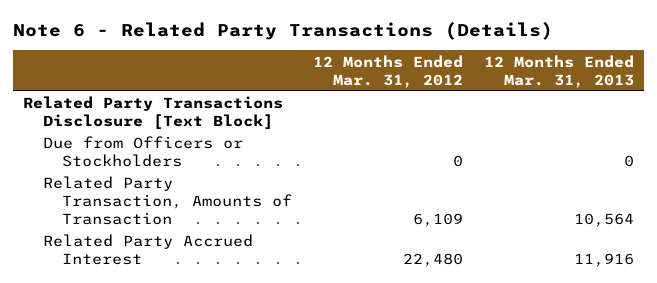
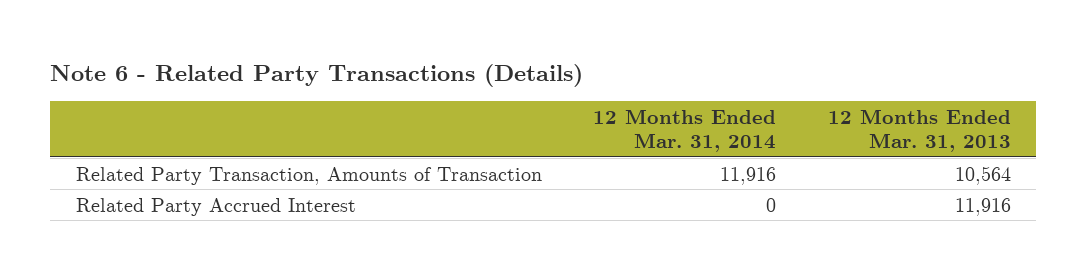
- | 12 Months Ended Mar. 31, 2012 | 12 Months Ended Mar. 31, 2013
+ | 12 Months Ended Mar. 31, 2014 | 12 Months Ended Mar. 31, 2013
- Related Party Transactions Disclosure [Text Block]
- Due from Officers or Stockholders | 0 | 0

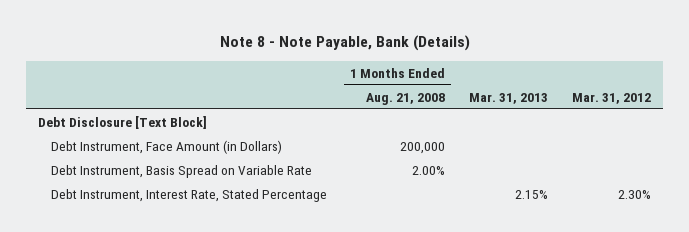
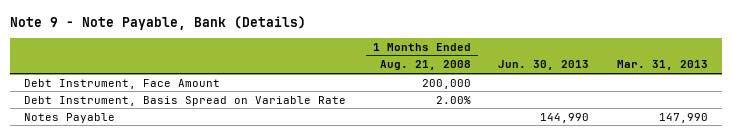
- Note 8 - Note Payable, Bank (Details)
+ Note 9 - Note Payable, Bank (Details)
- | 1 Months Ended Aug. 21, 2008 | Mar. 31, 2013 | Mar. 31, 2012
+ | 1 Months Ended Aug. 21, 2008 | Jun. 30, 2013 | Mar. 31, 2013
- Debt Disclosure [Text Block]
- Debt Instrument, Face Amount (in Dollars) | 200,000 | |
+ Debt Instrument, Face Amount | 200,000 | |
- Debt Instrument, Interest Rate, Stated Percentage | | 2.15% | 2.30%
+ Notes Payable | | 144,990 | 147,990

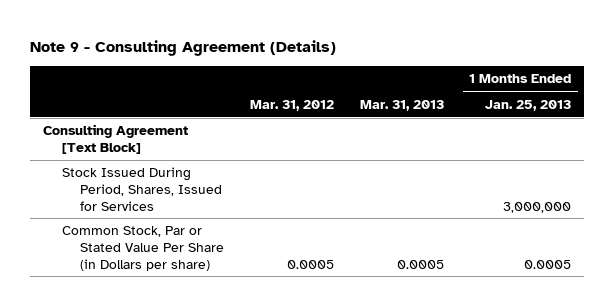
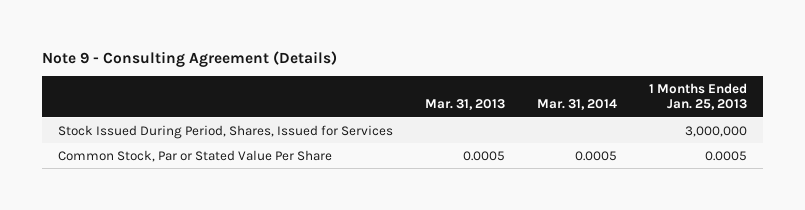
- | Mar. 31, 2012 | Mar. 31, 2013 | 1 Months Ended Jan. 25, 2013
+ | Mar. 31, 2013 | Mar. 31, 2014 | 1 Months Ended Jan. 25, 2013
- Consulting Agreement [Text Block]
- Common Stock, Par or Stated Value Per Share (in Dollars per share) | 0.0005 | 0.0005 | 0.0005
+ Common Stock, Par or Stated Value Per Share | 0.0005 | 0.0005 | 0.0005

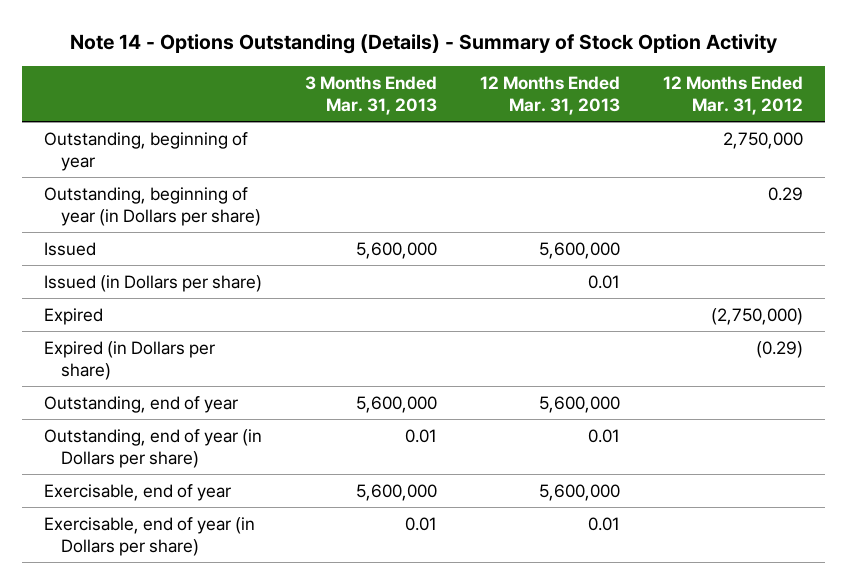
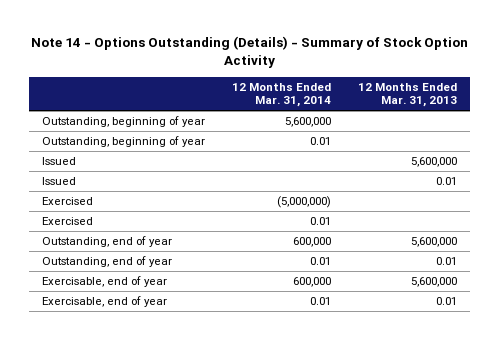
- | 3 Months Ended Mar. 31, 2013 | 12 Months Ended Mar. 31, 2013 | 12 Months Ended Mar. 31, 2012
+ | 12 Months Ended Mar. 31, 2014 | 12 Months Ended Mar. 31, 2013
- Outstanding, beginning of year (in Dollars per share) | | | 0.29
+ Outstanding, beginning of year | 0.01 |
- Issued (in Dollars per share) | | 0.01 |
- Expired | | | (2,750,000)
- Expired (in Dollars per share) | | | (0.29)
+ Issued | | 0.01
+ Exercised | (5,000,000) |
+ Exercised | 0.01 |
- Outstanding, end of year (in Dollars per share) | 0.01 | 0.01 |
+ Outstanding, end of year | 0.01 | 0.01
- Exercisable, end of year (in Dollars per share) | 0.01 | 0.01 |
+ Exercisable, end of year | 0.01 | 0.01

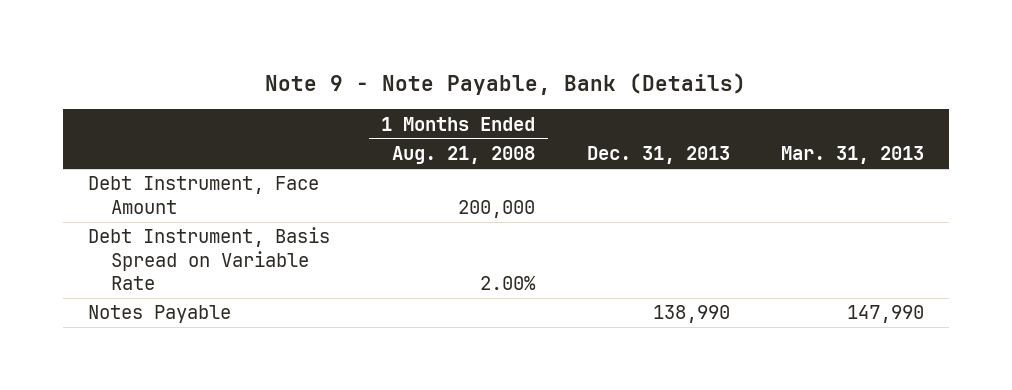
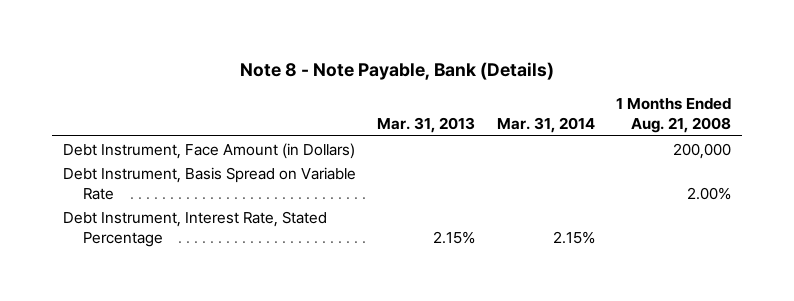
- Note 9 - Note Payable, Bank (Details)
+ Note 8 - Note Payable, Bank (Details)
- | 1 Months Ended Aug. 21, 2008 | Dec. 31, 2013 | Mar. 31, 2013
+ | Mar. 31, 2013 | Mar. 31, 2014 | 1 Months Ended Aug. 21, 2008
- Debt Instrument, Face Amount | 200,000 | |
+ Debt Instrument, Face Amount (in Dollars) | | | 200,000
- Notes Payable | | 138,990 | 147,990
+ Debt Instrument, Interest Rate, Stated Percentage | 2.15% | 2.15% |

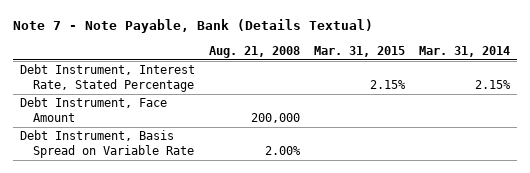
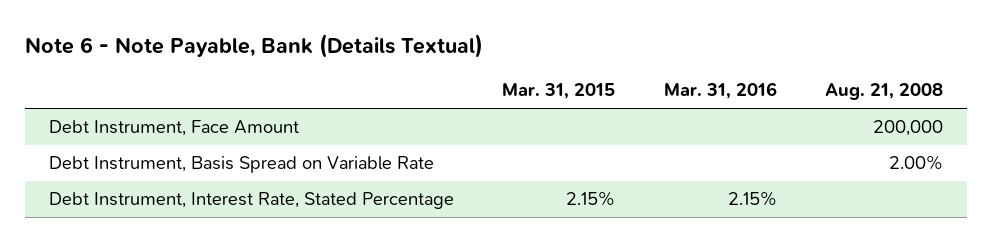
- Note 7 - Note Payable, Bank (Details Textual)
+ Note 6 - Note Payable, Bank (Details Textual)
- | Aug. 21, 2008 | Mar. 31, 2015 | Mar. 31, 2014
+ | Mar. 31, 2015 | Mar. 31, 2016 | Aug. 21, 2008
moved down: Debt Instrument, Interest Rate, Stated Percentage | 2.15% | 2.15% |

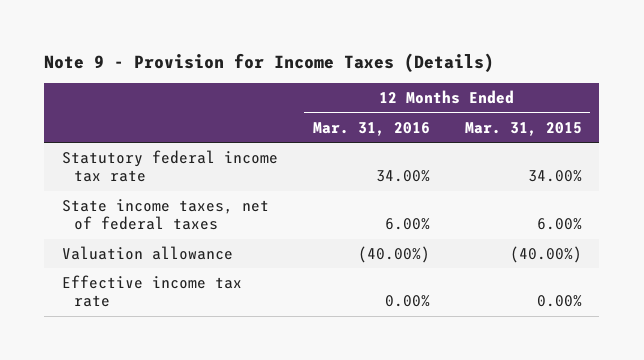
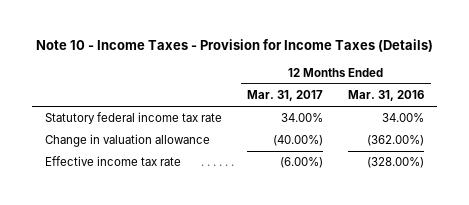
- Note 9 - Provision for Income Taxes (Details)
+ Note 10 - Income Taxes - Provision for Income Taxes (Details)
- | 12 Months Ended Mar. 31, 2016 | 12 Months Ended Mar. 31, 2015
+ | 12 Months Ended Mar. 31, 2017 | 12 Months Ended Mar. 31, 2016
- State income taxes, net of federal taxes | 6.00% | 6.00%
- Valuation allowance | (40.00%) | (40.00%)
- Effective income tax rate | 0.00% | 0.00%
+ Change in valuation allowance | (40.00%) | (362.00%)
+ Effective income tax rate | (6.00%) | (328.00%)

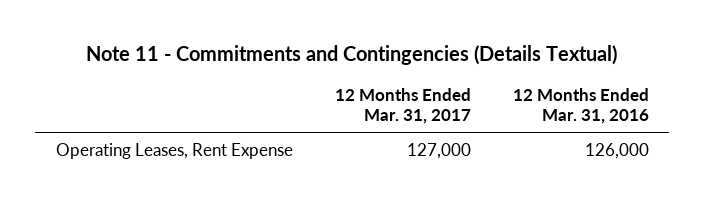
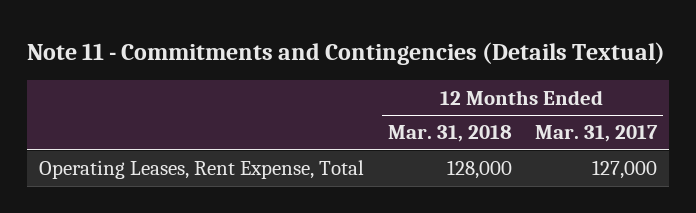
- | 12 Months Ended Mar. 31, 2017 | 12 Months Ended Mar. 31, 2016
+ | 12 Months Ended Mar. 31, 2018 | 12 Months Ended Mar. 31, 2017
- Operating Leases, Rent Expense | 127,000 | 126,000
+ Operating Leases, Rent Expense, Total | 128,000 | 127,000

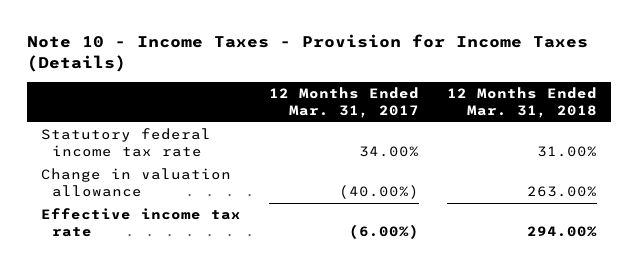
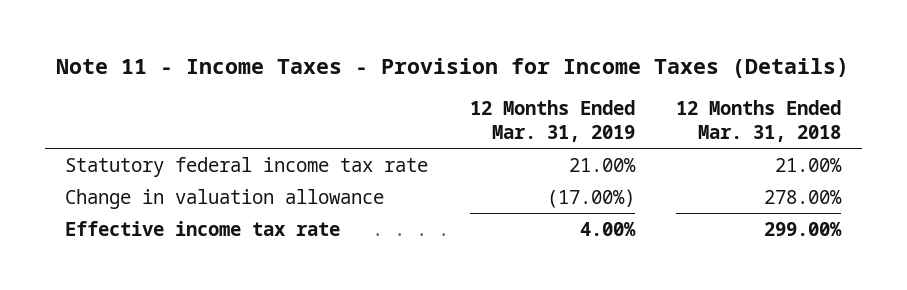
- Note 10 - Income Taxes - Provision for Income Taxes (Details)
+ Note 11 - Income Taxes - Provision for Income Taxes (Details)
- | 12 Months Ended Mar. 31, 2017 | 12 Months Ended Mar. 31, 2018
+ | 12 Months Ended Mar. 31, 2019 | 12 Months Ended Mar. 31, 2018
- Statutory federal income tax rate | 34.00% | 31.00%
- Change in valuation allowance | (40.00%) | 263.00%
- Effective income tax rate | (6.00%) | 294.00%
+ Statutory federal income tax rate | 21.00% | 21.00%
+ Change in valuation allowance | (17.00%) | 278.00%
+ Effective income tax rate | 4.00% | 299.00%

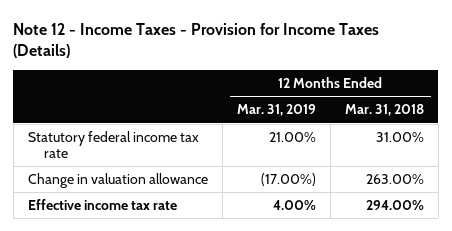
- Note 11 - Income Taxes - Provision for Income Taxes (Details)
+ Note 12 - Income Taxes - Provision for Income Taxes (Details)
- Statutory federal income tax rate | 21.00% | 21.00%
- Change in valuation allowance | (17.00%) | 278.00%
- Effective income tax rate | 4.00% | 299.00%
+ Statutory federal income tax rate | 21.00% | 31.00%
+ Change in valuation allowance | (17.00%) | 263.00%
+ Effective income tax rate | 4.00% | 294.00%

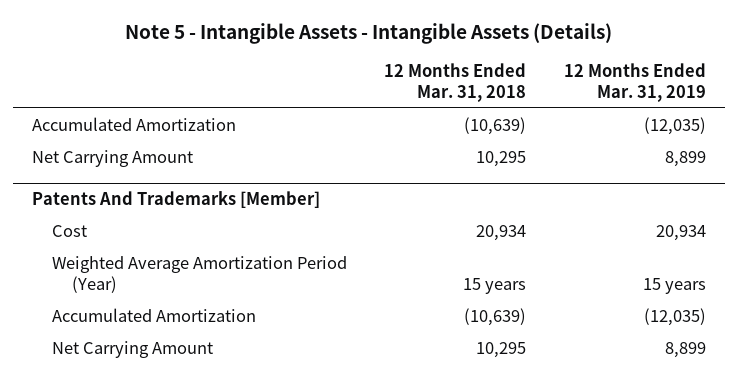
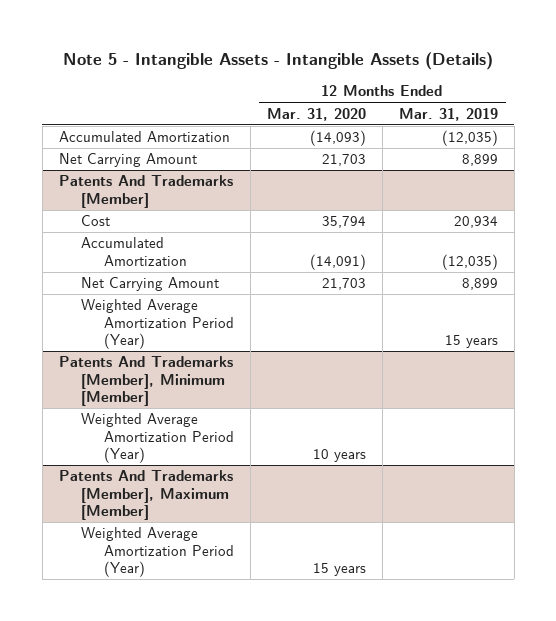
- | 12 Months Ended Mar. 31, 2018 | 12 Months Ended Mar. 31, 2019
+ | 12 Months Ended Mar. 31, 2020 | 12 Months Ended Mar. 31, 2019
@ Patents And Trademarks [Member]
moved down: Weighted Average Amortization Period (Year) | | 15 years
+ Patents And Trademarks [Member], Minimum [Member]
+ Weighted Average Amortization Period (Year) | 10 years |
+ Patents And Trademarks [Member], Maximum [Member]
+ Weighted Average Amortization Period (Year) | 15 years |

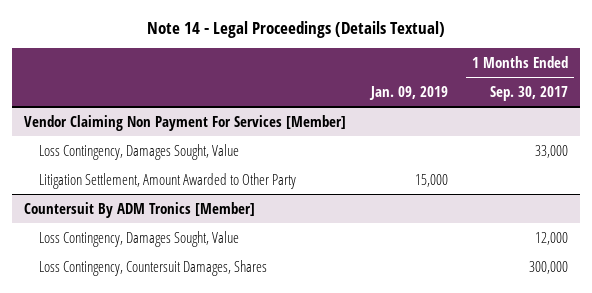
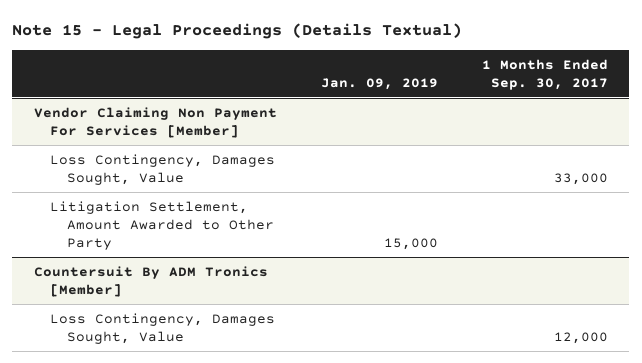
- Note 14 - Legal Proceedings (Details Textual)
+ Note 15 - Legal Proceedings (Details Textual)
@ Countersuit By ADM Tronics [Member]
- Loss Contingency, Countersuit Damages, Shares | | 300,000

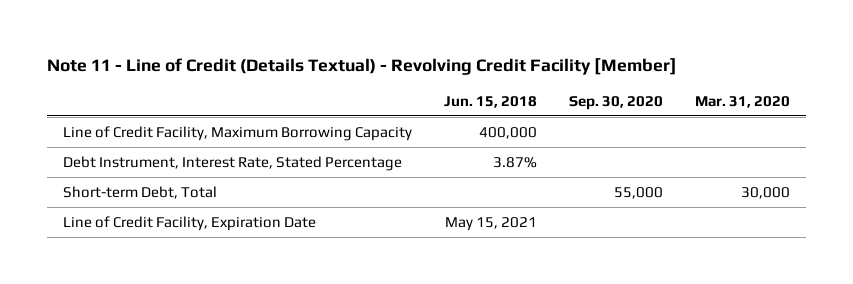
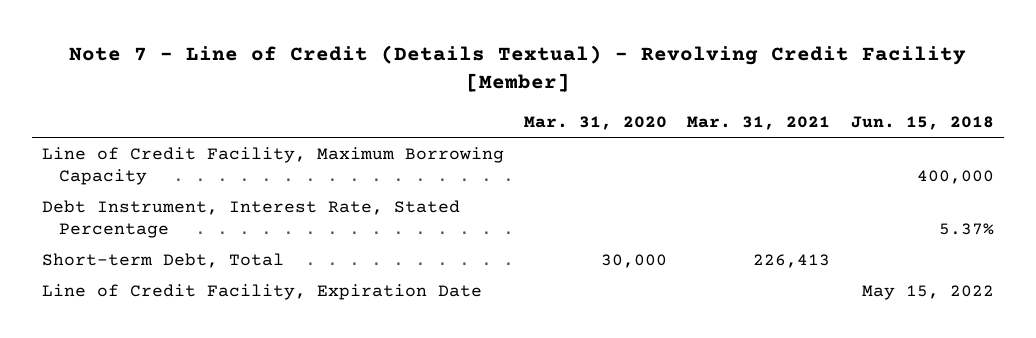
- Note 11 - Line of Credit (Details Textual) - Revolving Credit Facility [Member]
+ Note 7 - Line of Credit (Details Textual) - Revolving Credit Facility [Member]
- | Jun. 15, 2018 | Sep. 30, 2020 | Mar. 31, 2020
+ | Mar. 31, 2020 | Mar. 31, 2021 | Jun. 15, 2018
- Debt Instrument, Interest Rate, Stated Percentage | 3.87% | |
+ Debt Instrument, Interest Rate, Stated Percentage | | | 5.37%
- Line of Credit Facility, Expiration Date | May 15, 2021 | |
+ Line of Credit Facility, Expiration Date | | | May 15, 2022

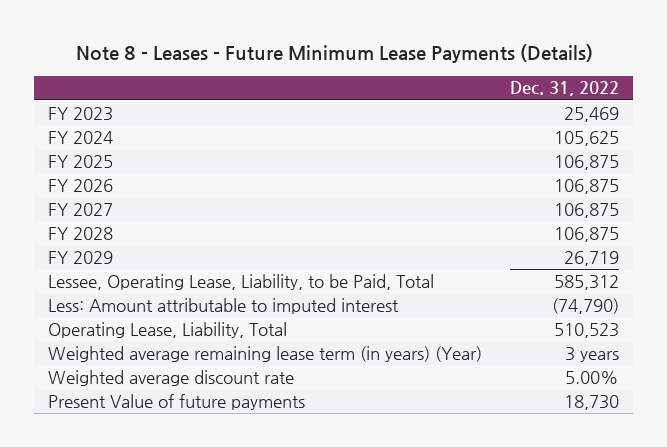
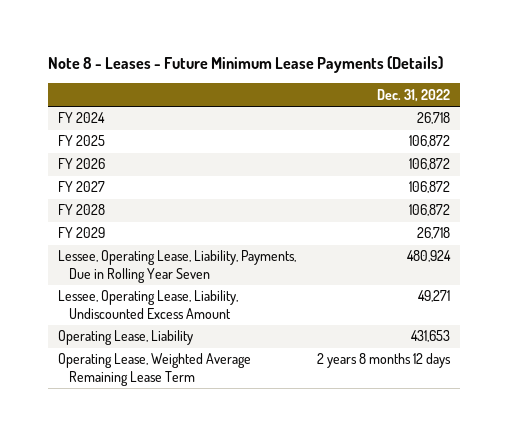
- FY 2023 | 25,469
- FY 2024 | 105,625
- FY 2025 | 106,875
- FY 2026 | 106,875
- FY 2027 | 106,875
- FY 2028 | 106,875
- FY 2029 | 26,719
- Lessee, Operating Lease, Liability, to be Paid, Total | 585,312
- Less: Amount attributable to imputed interest | (74,790)
- Operating Lease, Liability, Total | 510,523
- Weighted average remaining lease term (in years) (Year) | 3 years
- Weighted average discount rate | 5.00%
- Present Value of future payments | 18,730
+ FY 2024 | 26,718
+ FY 2025 | 106,872
+ FY 2026 | 106,872
+ FY 2027 | 106,872
+ FY 2028 | 106,872
+ FY 2029 | 26,718
+ Lessee, Operating Lease, Liability, Payments, Due in Rolling Year Seven | 480,924
+ Lessee, Operating Lease, Liability, Undiscounted Excess Amount | 49,271
+ Operating Lease, Liability | 431,653
+ Operating Lease, Weighted Average Remaining Lease Term | 2 years 8 months 12 days

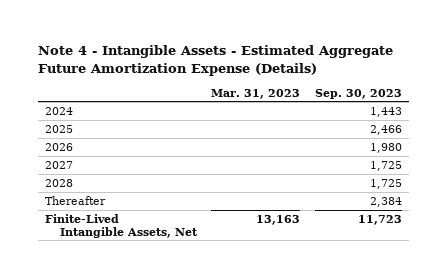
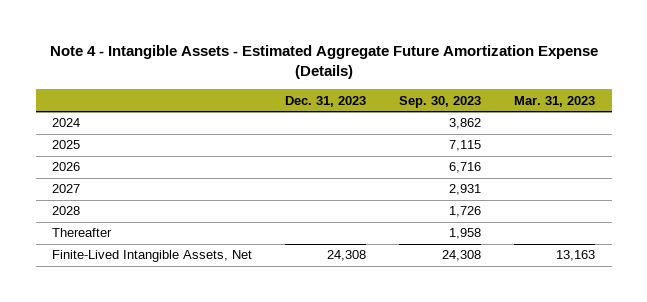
- | Mar. 31, 2023 | Sep. 30, 2023
+ | Dec. 31, 2023 | Sep. 30, 2023 | Mar. 31, 2023
- 2024 | | 1,443
- 2025 | | 2,466
- 2026 | | 1,980
- 2027 | | 1,725
- 2028 | | 1,725
- Thereafter | | 2,384
- Finite-Lived Intangible Assets, Net | 13,163 | 11,723
+ 2024 | | 3,862 |
+ 2025 | | 7,115 |
+ 2026 | | 6,716 |
+ 2027 | | 2,931 |
+ 2028 | | 1,726 |
+ Thereafter | | 1,958 |
+ Finite-Lived Intangible Assets, Net | 24,308 | 24,308 | 13,163

